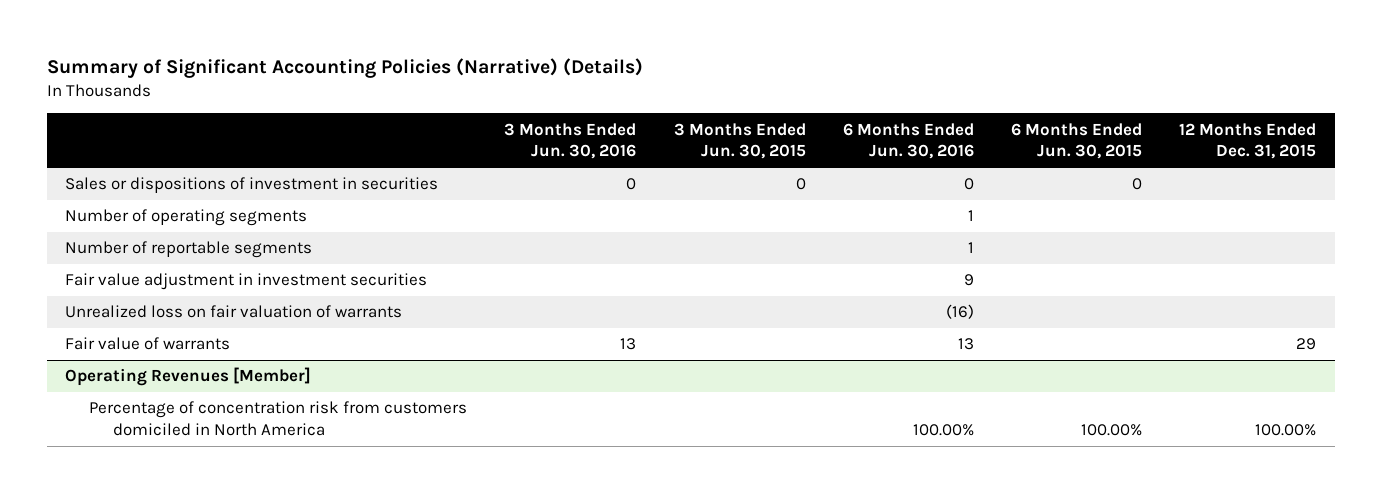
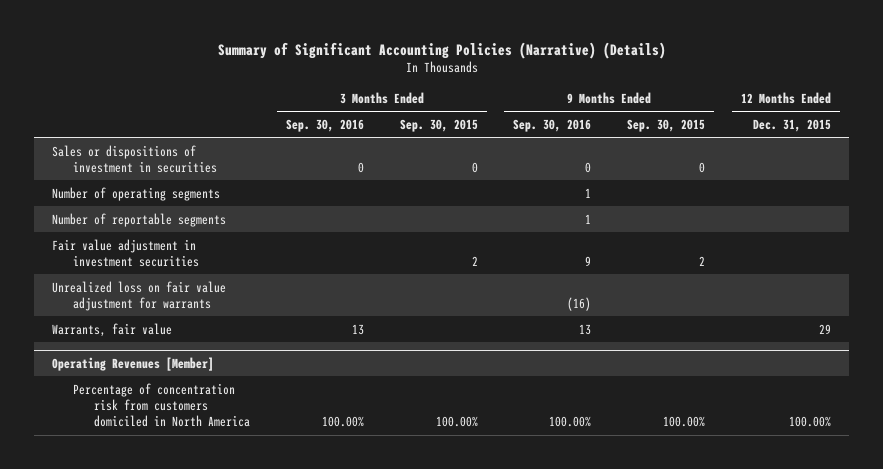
- | 3 Months Ended Jun. 30, 2016 | 3 Months Ended Jun. 30, 2015 | 6 Months Ended Jun. 30, 2016 | 6 Months Ended Jun. 30, 2015 | 12 Months Ended Dec. 31, 2015
+ | 3 Months Ended Sep. 30, 2016 | 3 Months Ended Sep. 30, 2015 | 9 Months Ended Sep. 30, 2016 | 9 Months Ended Sep. 30, 2015 | 12 Months Ended Dec. 31, 2015
- Unrealized loss on fair valuation of warrants | | | (16) | |
- Fair value of warrants | 13 | | 13 | | 29
+ Unrealized loss on fair value adjustment for warrants | | | (16) | |
+ Warrants, fair value | 13 | | 13 | | 29

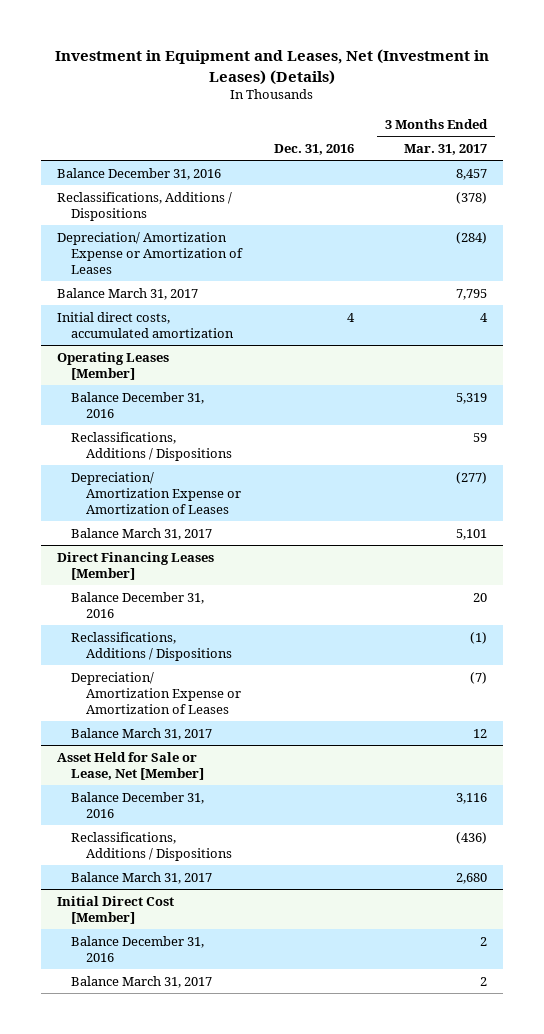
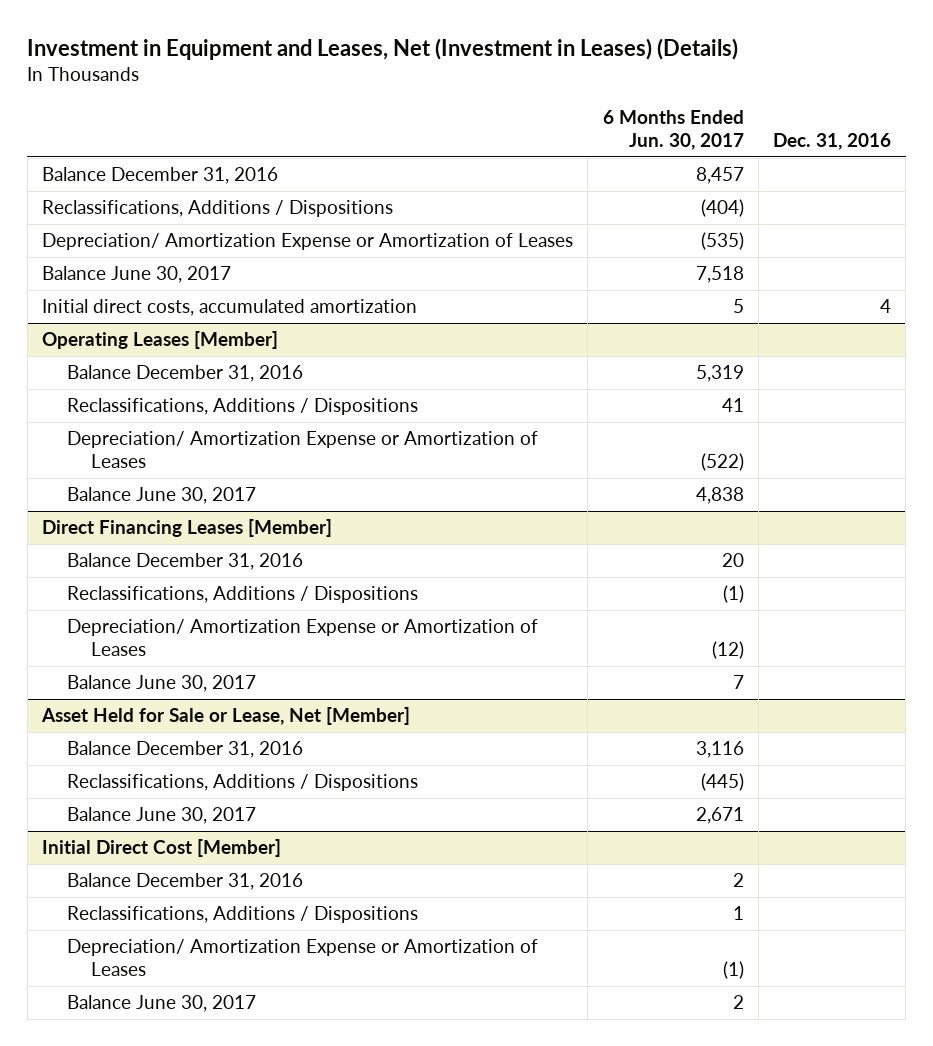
- | Dec. 31, 2016 | 3 Months Ended Mar. 31, 2017
+ | 6 Months Ended Jun. 30, 2017 | Dec. 31, 2016
- Balance March 31, 2017 | | 7,795
+ Balance June 30, 2017 | 7,518 |
@ Operating Leases [Member]
- Balance March 31, 2017 | | 5,101
+ Balance June 30, 2017 | 4,838 |
@ Direct Financing Leases [Member]
- Balance March 31, 2017 | | 12
+ Balance June 30, 2017 | 7 |
@ Asset Held for Sale or Lease, Net [Member]
- Balance March 31, 2017 | | 2,680
+ Balance June 30, 2017 | 2,671 |
@ Initial Direct Cost [Member]
- Balance March 31, 2017 | | 2
+ Reclassifications, Additions / Dispositions | 1 |
+ Depreciation/ Amortization Expense or Amortization of Leases | (1) |
+ Balance June 30, 2017 | 2 |

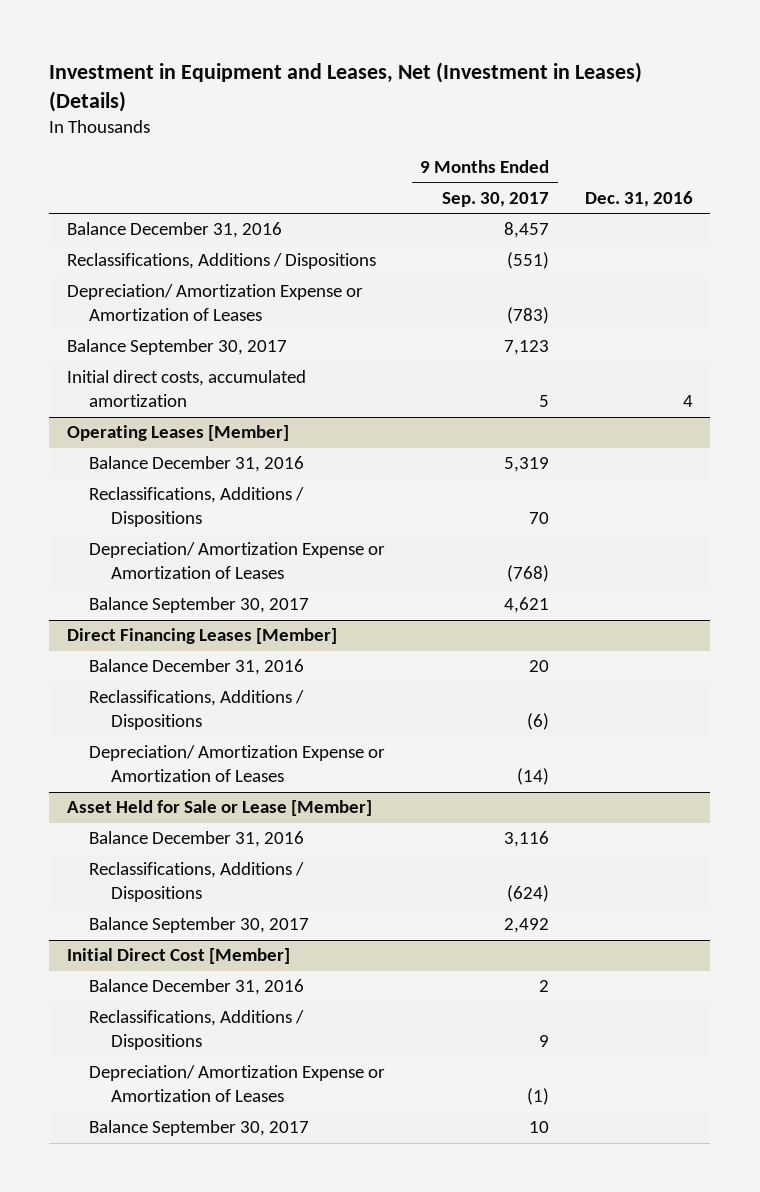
- | 6 Months Ended Jun. 30, 2017 | Dec. 31, 2016
+ | 9 Months Ended Sep. 30, 2017 | Dec. 31, 2016
- Balance June 30, 2017 | 7,518 |
+ Balance September 30, 2017 | 7,123 |
@ Operating Leases [Member]
- Balance June 30, 2017 | 4,838 |
+ Balance September 30, 2017 | 4,621 |
@ Direct Financing Leases [Member]
- Balance June 30, 2017 | 7 |
- Asset Held for Sale or Lease, Net [Member]
+ Asset Held for Sale or Lease [Member]
- Balance June 30, 2017 | 2,671 |
+ Balance September 30, 2017 | 2,492 |
@ Initial Direct Cost [Member]
- Balance June 30, 2017 | 2 |
+ Balance September 30, 2017 | 10 |

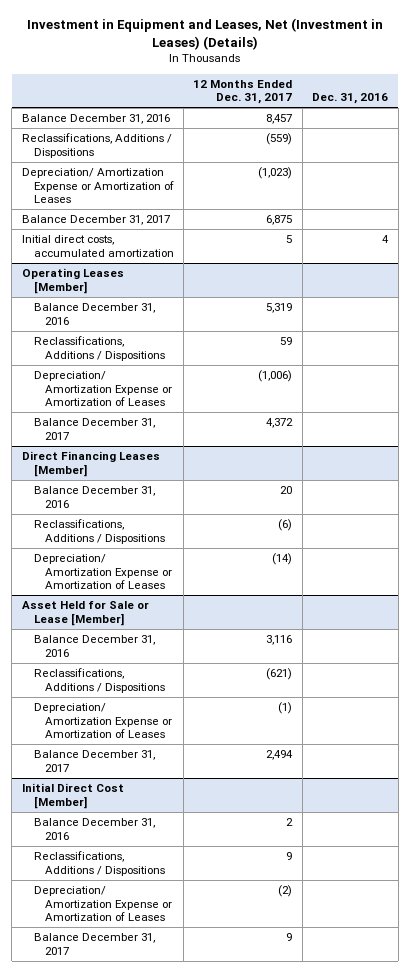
- | 9 Months Ended Sep. 30, 2017 | Dec. 31, 2016
+ | 12 Months Ended Dec. 31, 2017 | Dec. 31, 2016
- Balance September 30, 2017 | 7,123 |
+ Balance December 31, 2017 | 6,875 |
@ Operating Leases [Member]
- Balance September 30, 2017 | 4,621 |
+ Balance December 31, 2017 | 4,372 |
@ Asset Held for Sale or Lease [Member]
- Balance September 30, 2017 | 2,492 |
+ Depreciation/ Amortization Expense or Amortization of Leases | (1) |
+ Balance December 31, 2017 | 2,494 |
@ Initial Direct Cost [Member]
- Balance September 30, 2017 | 10 |
+ Balance December 31, 2017 | 9 |

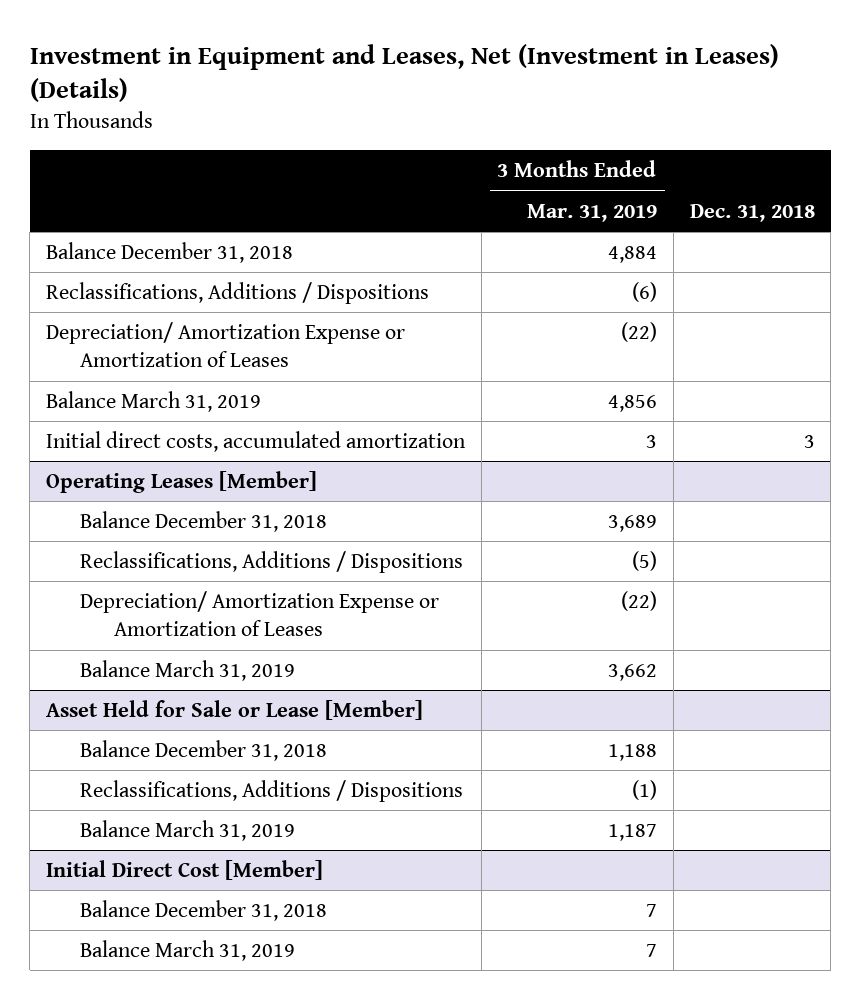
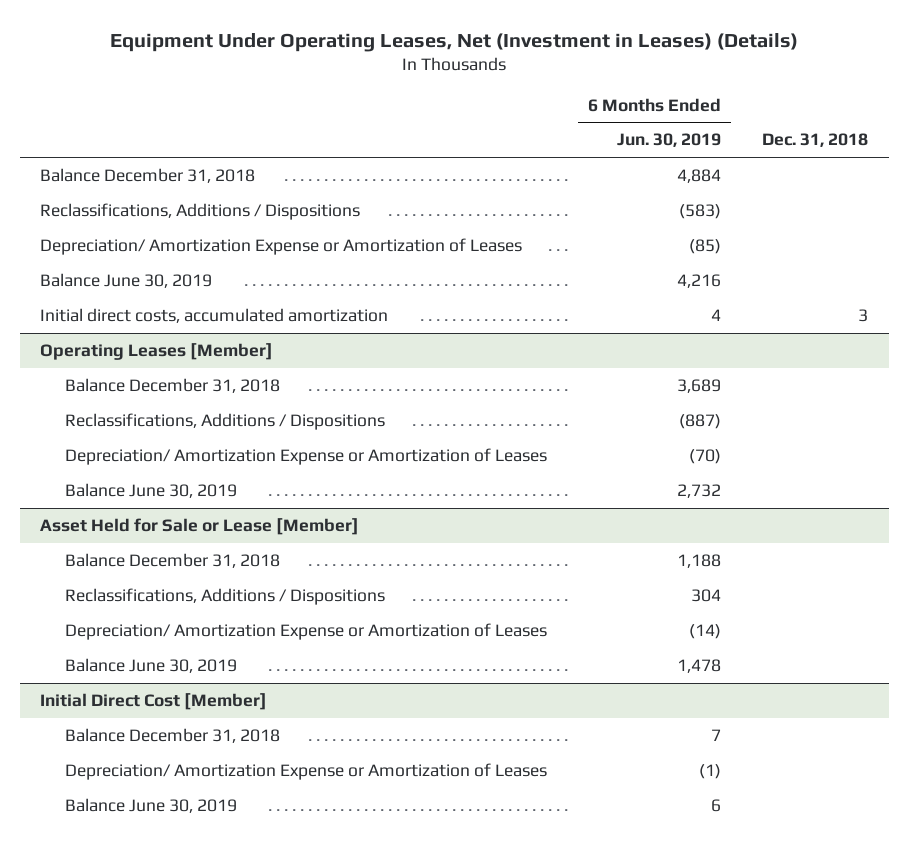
- Investment in Equipment and Leases, Net (Investment in Leases) (Details)
+ Equipment Under Operating Leases, Net (Investment in Leases) (Details)
- | 3 Months Ended Mar. 31, 2019 | Dec. 31, 2018
+ | 6 Months Ended Jun. 30, 2019 | Dec. 31, 2018
- Balance March 31, 2019 | 4,856 |
+ Balance June 30, 2019 | 4,216 |
@ Operating Leases [Member]
- Balance March 31, 2019 | 3,662 |
+ Balance June 30, 2019 | 2,732 |
@ Asset Held for Sale or Lease [Member]
- Balance March 31, 2019 | 1,187 |
+ Depreciation/ Amortization Expense or Amortization of Leases | (14) |
+ Balance June 30, 2019 | 1,478 |
@ Initial Direct Cost [Member]
- Balance March 31, 2019 | 7 |
+ Depreciation/ Amortization Expense or Amortization of Leases | (1) |
+ Balance June 30, 2019 | 6 |

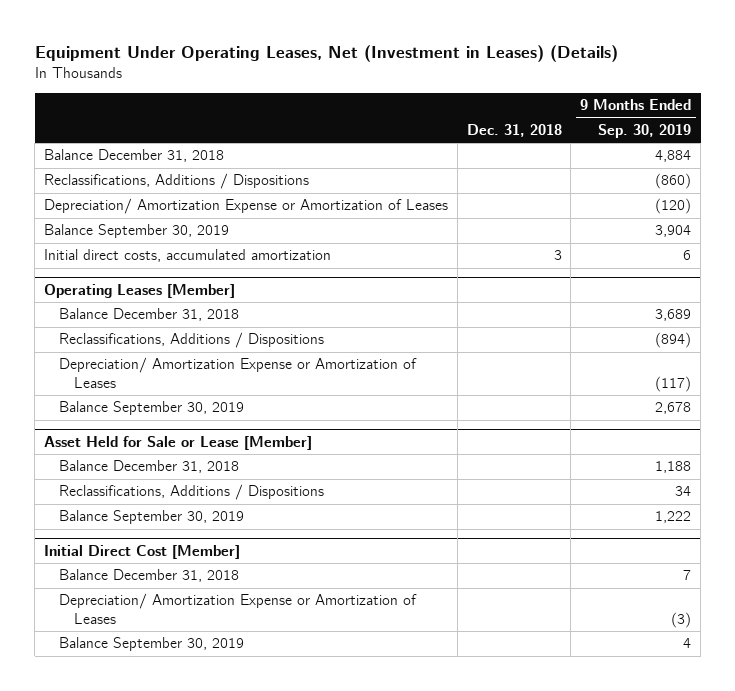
- | 6 Months Ended Jun. 30, 2019 | Dec. 31, 2018
+ | Dec. 31, 2018 | 9 Months Ended Sep. 30, 2019
- Balance June 30, 2019 | 4,216 |
+ Balance September 30, 2019 | | 3,904
@ Operating Leases [Member]
- Balance June 30, 2019 | 2,732 |
+ Balance September 30, 2019 | | 2,678
@ Asset Held for Sale or Lease [Member]
- Depreciation/ Amortization Expense or Amortization of Leases | (14) |
- Balance June 30, 2019 | 1,478 |
+ Balance September 30, 2019 | | 1,222
@ Initial Direct Cost [Member]
- Balance June 30, 2019 | 6 |
+ Balance September 30, 2019 | | 4

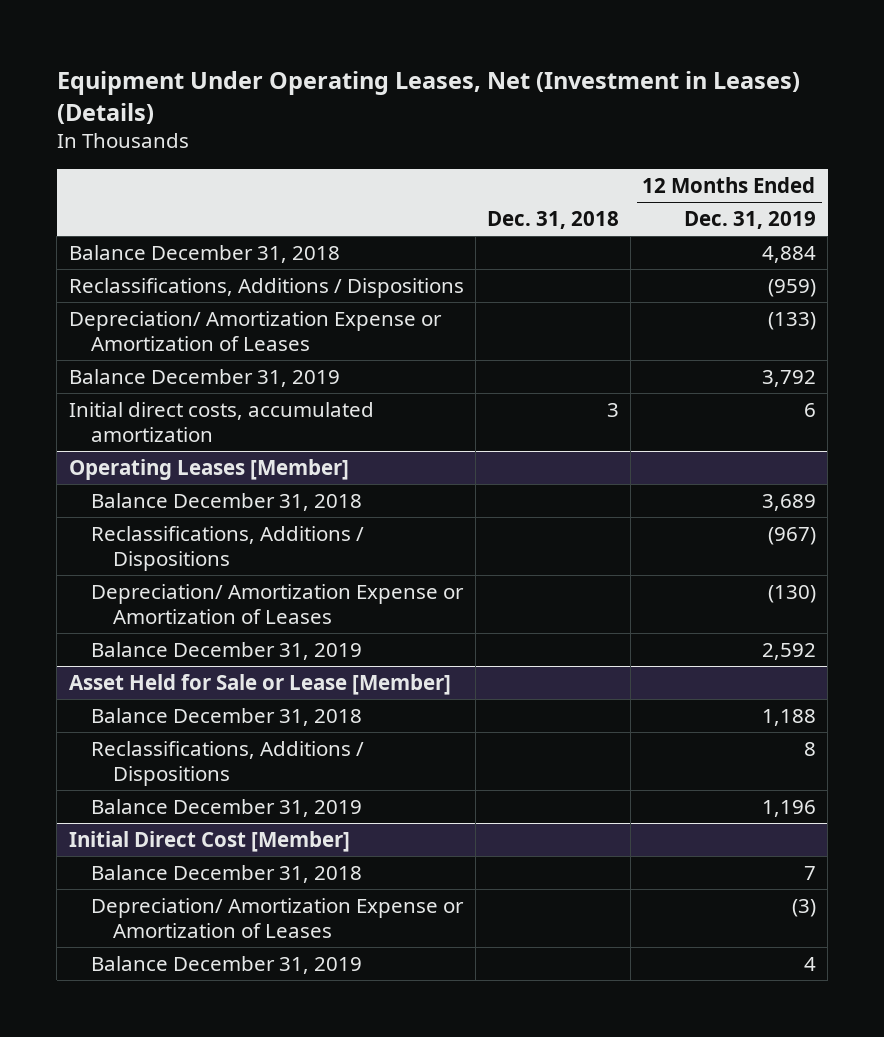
- | Dec. 31, 2018 | 9 Months Ended Sep. 30, 2019
+ | Dec. 31, 2018 | 12 Months Ended Dec. 31, 2019
- Balance September 30, 2019 | | 3,904
+ Balance December 31, 2019 | | 3,792
@ Operating Leases [Member]
- Balance September 30, 2019 | | 2,678
+ Balance December 31, 2019 | | 2,592
@ Asset Held for Sale or Lease [Member]
- Balance September 30, 2019 | | 1,222
+ Balance December 31, 2019 | | 1,196
@ Initial Direct Cost [Member]
- Balance September 30, 2019 | | 4
+ Balance December 31, 2019 | | 4

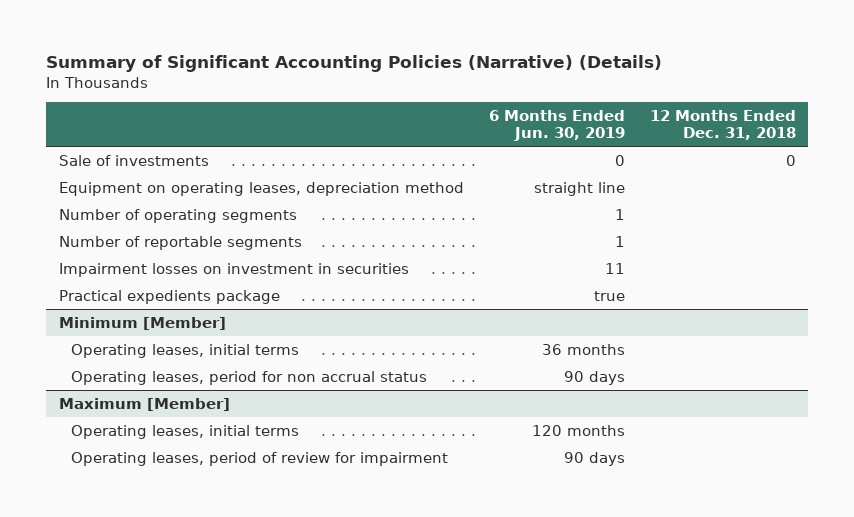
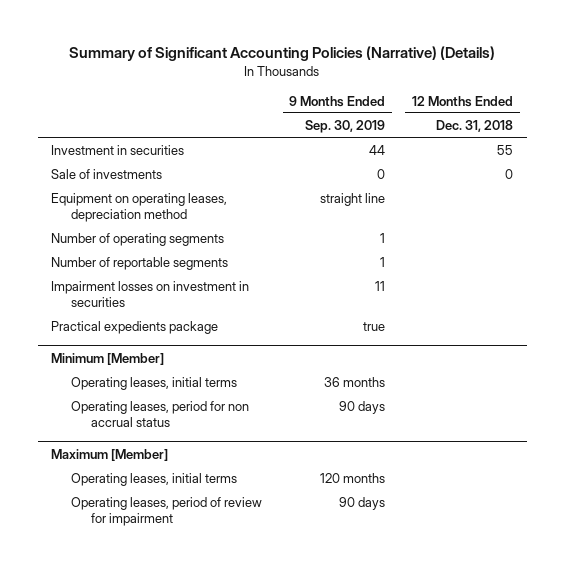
- | 6 Months Ended Jun. 30, 2019 | 12 Months Ended Dec. 31, 2018
+ | 9 Months Ended Sep. 30, 2019 | 12 Months Ended Dec. 31, 2018
+ Investment in securities | 44 | 55

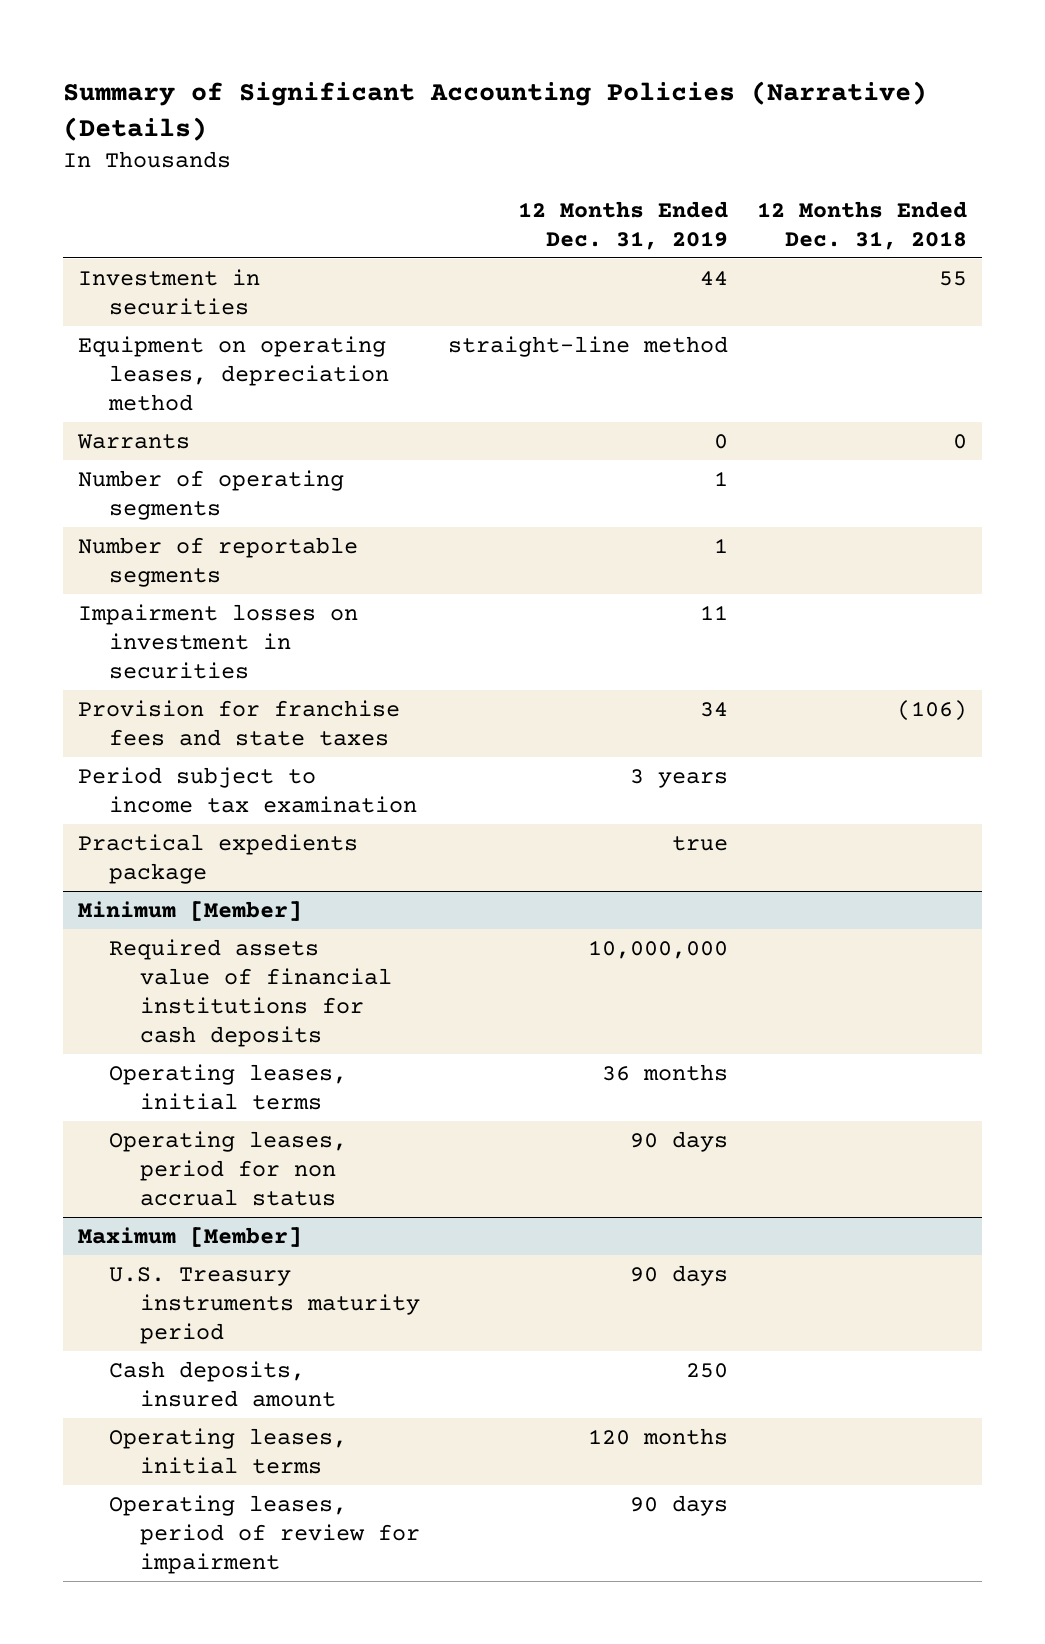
- | 9 Months Ended Sep. 30, 2019 | 12 Months Ended Dec. 31, 2018
+ | 12 Months Ended Dec. 31, 2019 | 12 Months Ended Dec. 31, 2018
- Sale of investments | 0 | 0
+ Warrants | 0 | 0
+ Provision for franchise fees and state taxes | 34 | (106)
+ Period subject to income tax examination | 3 years |
@ Minimum [Member]
+ Required assets value of financial institutions for cash deposits | 10,000,000 |
@ Maximum [Member]
+ U.S. Treasury instruments maturity period | 90 days |
+ Cash deposits, insured amount | 250 |

